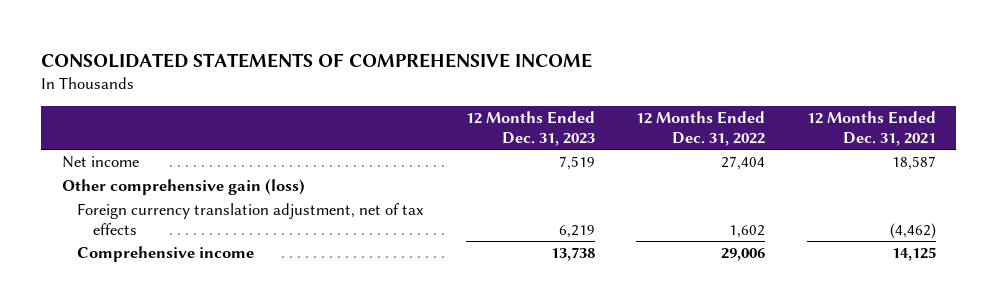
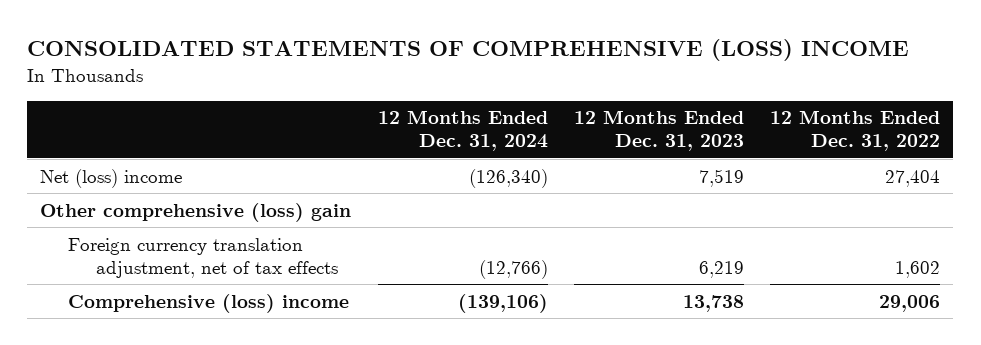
- CONSOLIDATED STATEMENTS OF COMPREHENSIVE INCOME
+ CONSOLIDATED STATEMENTS OF COMPREHENSIVE (LOSS) INCOME
- | 12 Months Ended Dec. 31, 2023 | 12 Months Ended Dec. 31, 2022 | 12 Months Ended Dec. 31, 2021
+ | 12 Months Ended Dec. 31, 2024 | 12 Months Ended Dec. 31, 2023 | 12 Months Ended Dec. 31, 2022
- Net income | 7,519 | 27,404 | 18,587
- Other comprehensive gain (loss)
+ Net (loss) income | (126,340) | 7,519 | 27,404
+ Other comprehensive (loss) gain
- Comprehensive income | 13,738 | 29,006 | 14,125
+ Comprehensive (loss) income | (139,106) | 13,738 | 29,006

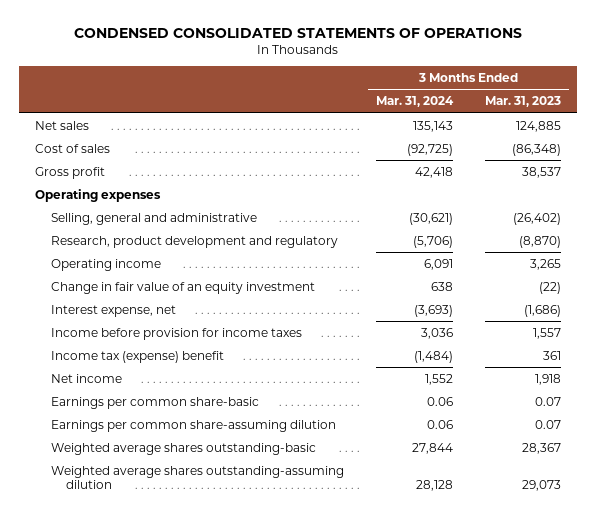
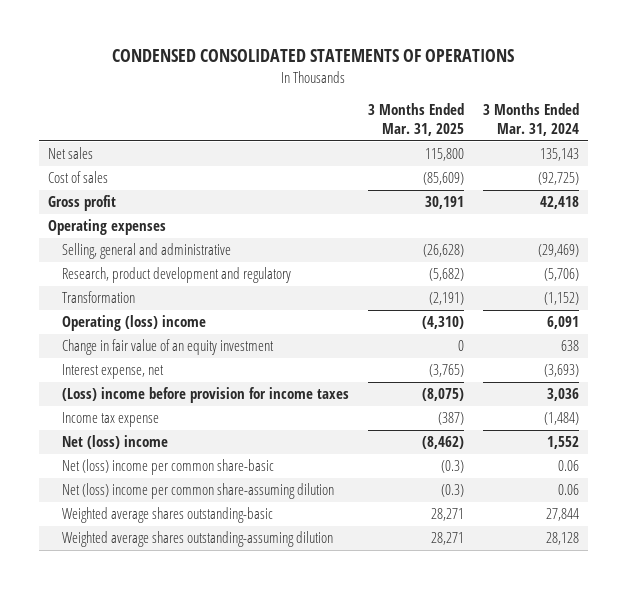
- | 3 Months Ended Mar. 31, 2024 | 3 Months Ended Mar. 31, 2023
+ | 3 Months Ended Mar. 31, 2025 | 3 Months Ended Mar. 31, 2024
- Selling, general and administrative | (30,621) | (26,402)
+ Selling, general and administrative | (26,628) | (29,469)
- Operating income | 6,091 | 3,265
+ Transformation | (2,191) | (1,152)
+ Operating (loss) income | (4,310) | 6,091
- Income before provision for income taxes | 3,036 | 1,557
- Income tax (expense) benefit | (1,484) | 361
- Net income | 1,552 | 1,918
- Earnings per common share-basic | 0.06 | 0.07
- Earnings per common share-assuming dilution | 0.06 | 0.07
+ (Loss) income before provision for income taxes | (8,075) | 3,036
+ Income tax expense | (387) | (1,484)
+ Net (loss) income | (8,462) | 1,552
+ Net (loss) income per common share-basic | (0.3) | 0.06
+ Net (loss) income per common share-assuming dilution | (0.3) | 0.06

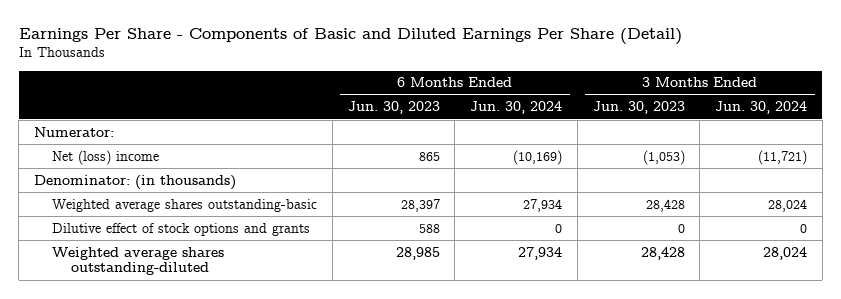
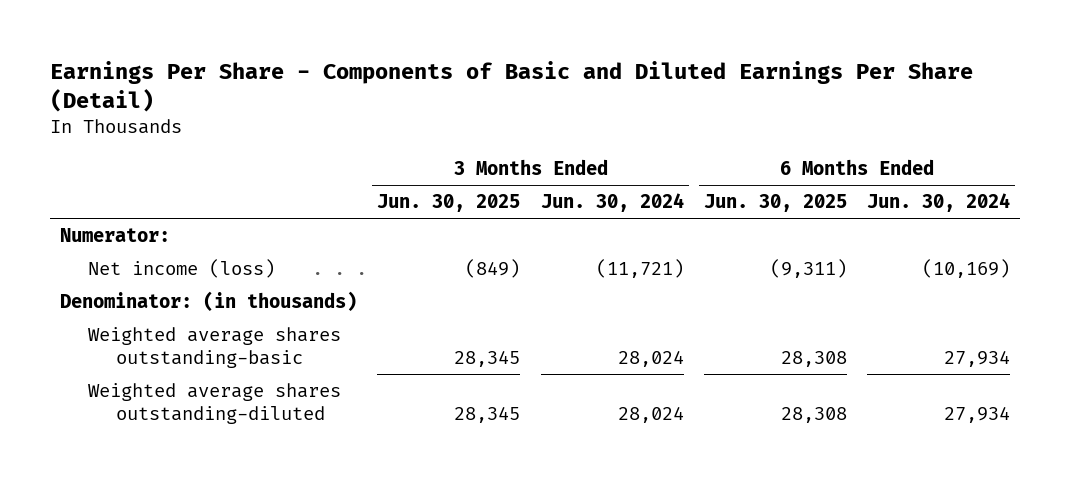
- | 6 Months Ended Jun. 30, 2023 | 6 Months Ended Jun. 30, 2024 | 3 Months Ended Jun. 30, 2023 | 3 Months Ended Jun. 30, 2024
+ | 3 Months Ended Jun. 30, 2025 | 3 Months Ended Jun. 30, 2024 | 6 Months Ended Jun. 30, 2025 | 6 Months Ended Jun. 30, 2024
- Net (loss) income | 865 | (10,169) | (1,053) | (11,721)
+ Net income (loss) | (849) | (11,721) | (9,311) | (10,169)
- Dilutive effect of stock options and grants | 588 | 0 | 0 | 0

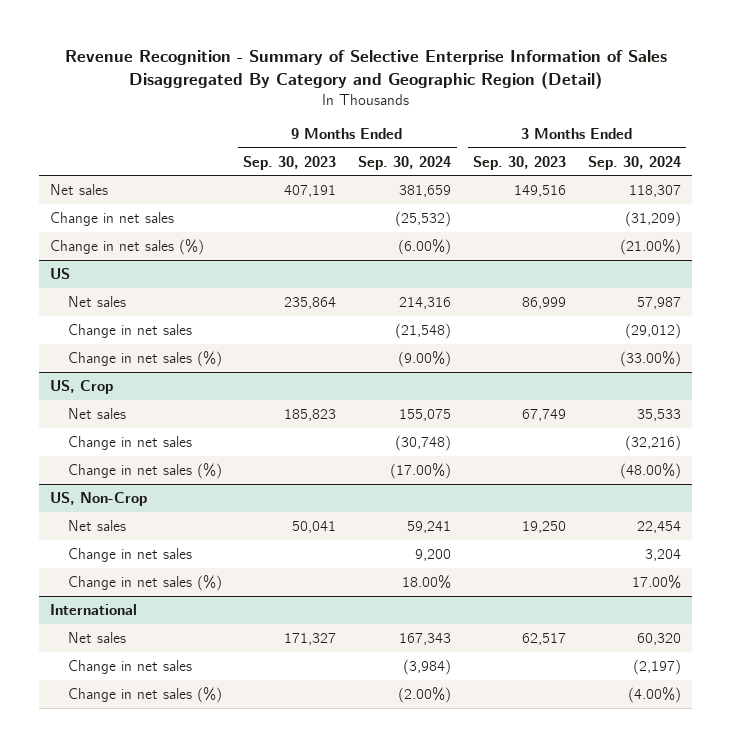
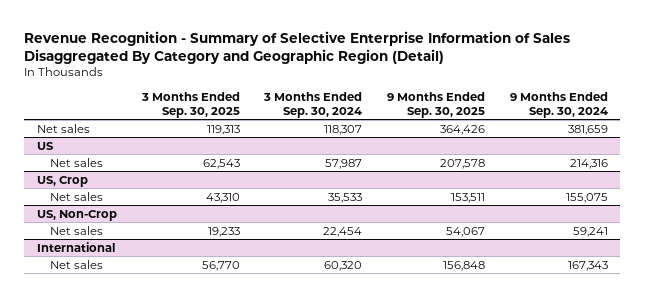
- | 9 Months Ended Sep. 30, 2023 | 9 Months Ended Sep. 30, 2024 | 3 Months Ended Sep. 30, 2023 | 3 Months Ended Sep. 30, 2024
+ | 3 Months Ended Sep. 30, 2025 | 3 Months Ended Sep. 30, 2024 | 9 Months Ended Sep. 30, 2025 | 9 Months Ended Sep. 30, 2024
- Change in net sales | | (25,532) | | (31,209)
- Change in net sales (%) | | (6.00%) | | (21.00%)
@ US
- Change in net sales | | (21,548) | | (29,012)
- Change in net sales (%) | | (9.00%) | | (33.00%)
@ US, Crop
- Change in net sales | | (30,748) | | (32,216)
- Change in net sales (%) | | (17.00%) | | (48.00%)
@ US, Non-Crop
- Change in net sales | | 9,200 | | 3,204
- Change in net sales (%) | | 18.00% | | 17.00%
@ International
- Change in net sales | | (3,984) | | (2,197)
- Change in net sales (%) | | (2.00%) | | (4.00%)

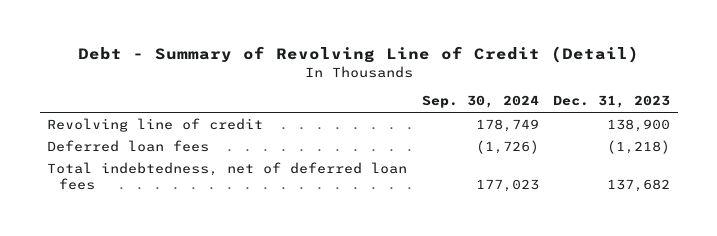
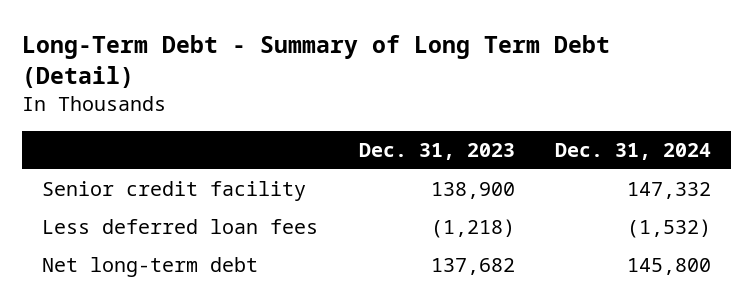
- Debt - Summary of Revolving Line of Credit (Detail)
+ Long-Term Debt - Summary of Long Term Debt (Detail)
- | Sep. 30, 2024 | Dec. 31, 2023
+ | Dec. 31, 2023 | Dec. 31, 2024
- Revolving line of credit | 178,749 | 138,900
- Deferred loan fees | (1,726) | (1,218)
- Total indebtedness, net of deferred loan fees | 177,023 | 137,682
+ Senior credit facility | 138,900 | 147,332
+ Less deferred loan fees | (1,218) | (1,532)
+ Net long-term debt | 137,682 | 145,800

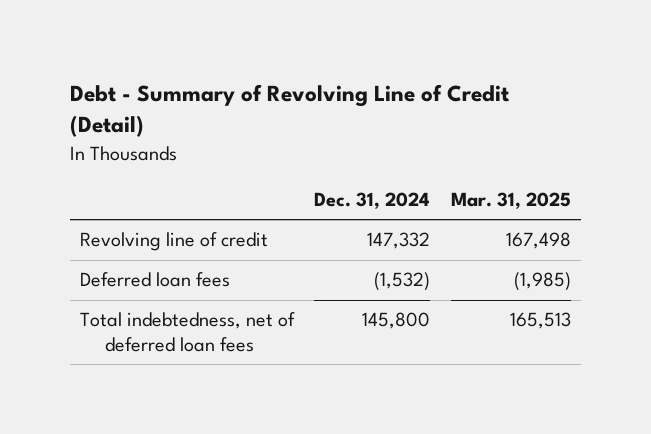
- Long-Term Debt - Summary of Long Term Debt (Detail)
+ Debt - Summary of Revolving Line of Credit (Detail)
- | Dec. 31, 2023 | Dec. 31, 2024
+ | Dec. 31, 2024 | Mar. 31, 2025
- Senior credit facility | 138,900 | 147,332
- Less deferred loan fees | (1,218) | (1,532)
- Net long-term debt | 137,682 | 145,800
+ Revolving line of credit | 147,332 | 167,498
+ Deferred loan fees | (1,532) | (1,985)
+ Total indebtedness, net of deferred loan fees | 145,800 | 165,513

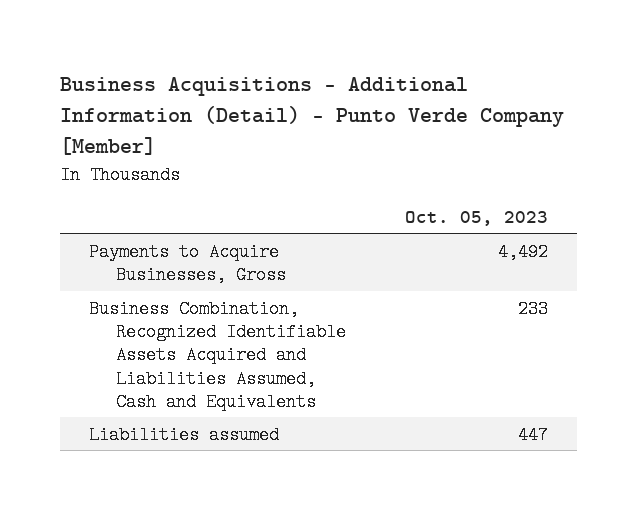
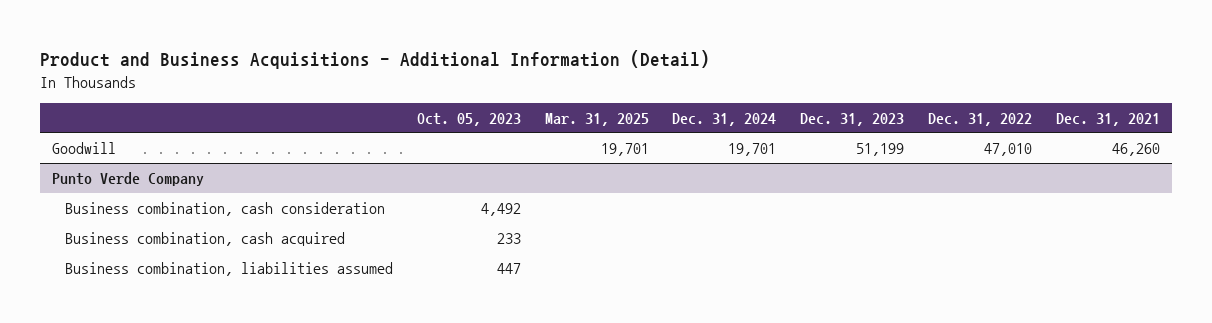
- Business Acquisitions - Additional Information (Detail) - Punto Verde Company [Member]
+ Product and Business Acquisitions - Additional Information (Detail)
- | Oct. 05, 2023
+ | Oct. 05, 2023 | Mar. 31, 2025 | Dec. 31, 2024 | Dec. 31, 2023 | Dec. 31, 2022 | Dec. 31, 2021
- Payments to Acquire Businesses, Gross | 4,492
- Business Combination, Recognized Identifiable Assets Acquired and Liabilities Assumed, Cash and Equivalents | 233
- Liabilities assumed | 447
+ Goodwill | | 19,701 | 19,701 | 51,199 | 47,010 | 46,260
+ Punto Verde Company
+ Business combination, cash consideration | 4,492 | | | | |
+ Business combination, cash acquired | 233 | | | | |
+ Business combination, liabilities assumed | 447 | | | | |

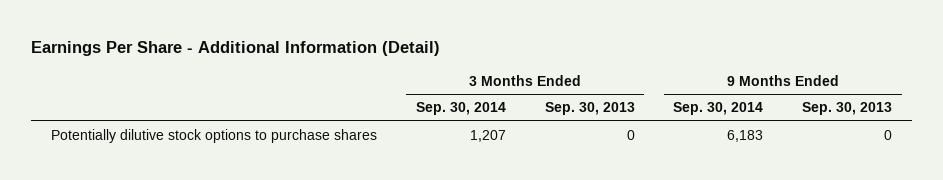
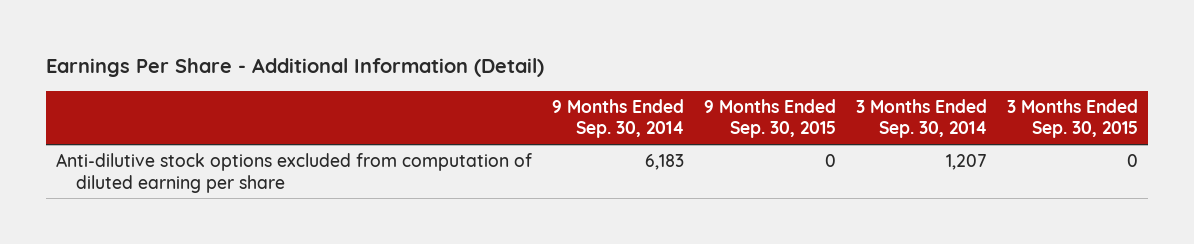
- | 3 Months Ended Sep. 30, 2014 | 3 Months Ended Sep. 30, 2013 | 9 Months Ended Sep. 30, 2014 | 9 Months Ended Sep. 30, 2013
+ | 9 Months Ended Sep. 30, 2014 | 9 Months Ended Sep. 30, 2015 | 3 Months Ended Sep. 30, 2014 | 3 Months Ended Sep. 30, 2015
- Potentially dilutive stock options to purchase shares | 1,207 | 0 | 6,183 | 0
+ Anti-dilutive stock options excluded from computation of diluted earning per share | 6,183 | 0 | 1,207 | 0

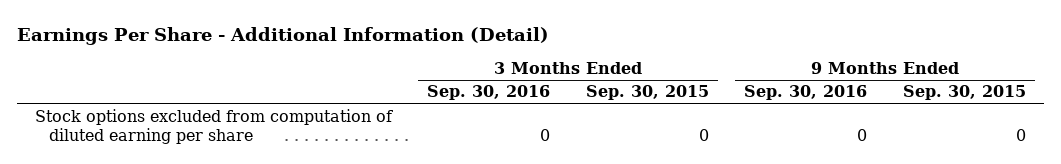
- | 9 Months Ended Sep. 30, 2014 | 9 Months Ended Sep. 30, 2015 | 3 Months Ended Sep. 30, 2014 | 3 Months Ended Sep. 30, 2015
+ | 3 Months Ended Sep. 30, 2016 | 3 Months Ended Sep. 30, 2015 | 9 Months Ended Sep. 30, 2016 | 9 Months Ended Sep. 30, 2015
- Anti-dilutive stock options excluded from computation of diluted earning per share | 6,183 | 0 | 1,207 | 0
+ Stock options excluded from computation of diluted earning per share | 0 | 0 | 0 | 0

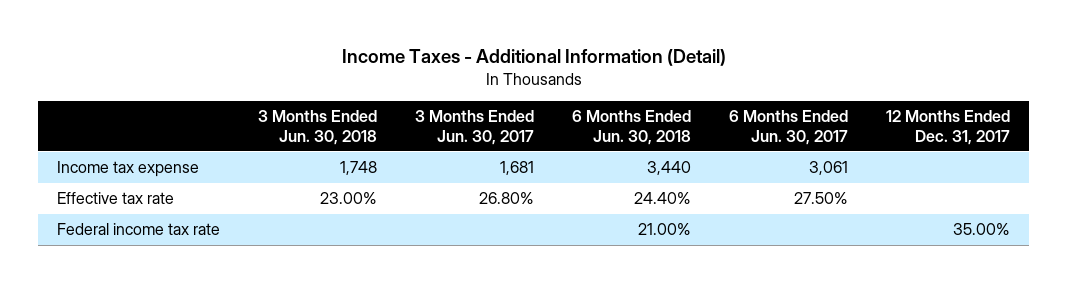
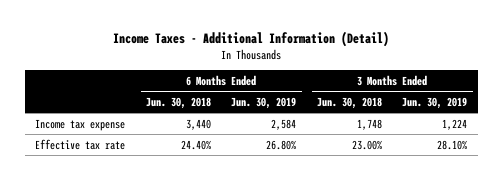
- | 3 Months Ended Jun. 30, 2018 | 3 Months Ended Jun. 30, 2017 | 6 Months Ended Jun. 30, 2018 | 6 Months Ended Jun. 30, 2017 | 12 Months Ended Dec. 31, 2017
+ | 6 Months Ended Jun. 30, 2018 | 6 Months Ended Jun. 30, 2019 | 3 Months Ended Jun. 30, 2018 | 3 Months Ended Jun. 30, 2019
- Federal income tax rate | | | 21.00% | | 35.00%

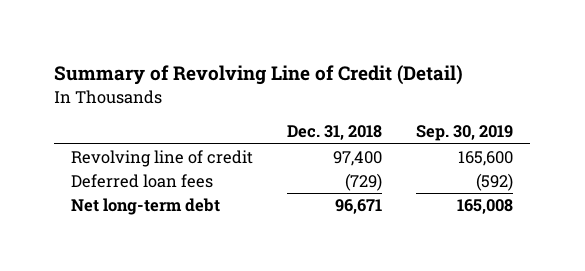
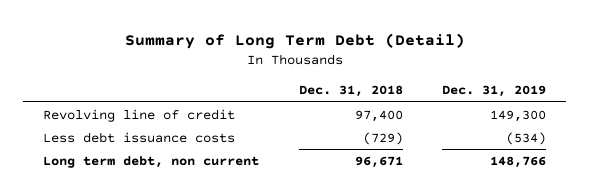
- Summary of Revolving Line of Credit (Detail)
+ Summary of Long Term Debt (Detail)
- | Dec. 31, 2018 | Sep. 30, 2019
+ | Dec. 31, 2018 | Dec. 31, 2019
- Deferred loan fees | (729) | (592)
- Net long-term debt | 96,671 | 165,008
+ Less debt issuance costs | (729) | (534)
+ Long term debt, non current | 96,671 | 148,766

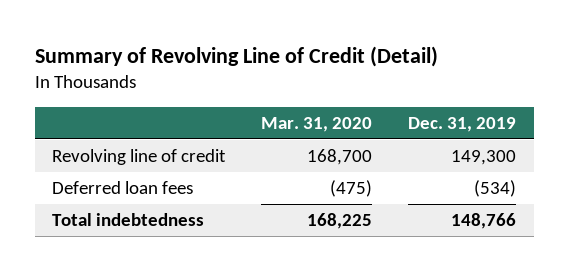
- Summary of Long Term Debt (Detail)
+ Summary of Revolving Line of Credit (Detail)
- | Dec. 31, 2018 | Dec. 31, 2019
+ | Mar. 31, 2020 | Dec. 31, 2019
- Less debt issuance costs | (729) | (534)
- Long term debt, non current | 96,671 | 148,766
+ Deferred loan fees | (475) | (534)
+ Total indebtedness | 168,225 | 148,766

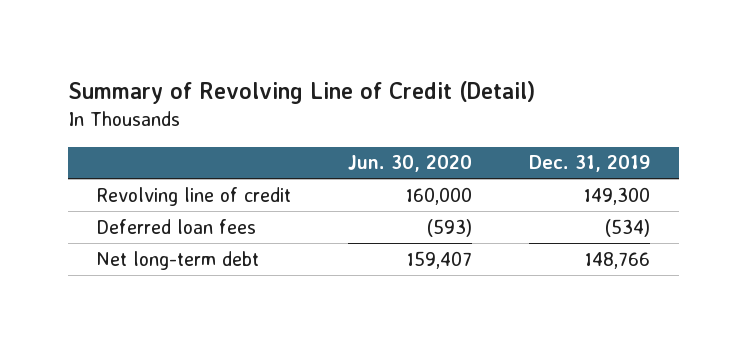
- | Mar. 31, 2020 | Dec. 31, 2019
+ | Jun. 30, 2020 | Dec. 31, 2019
- Total indebtedness | 168,225 | 148,766
+ Net long-term debt | 159,407 | 148,766

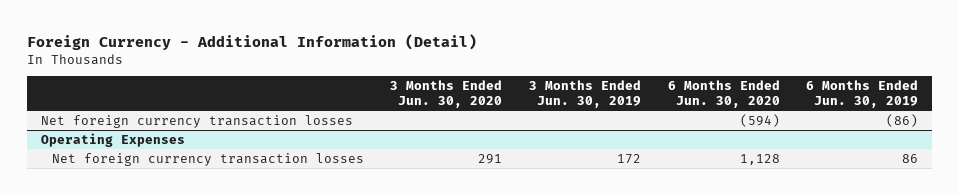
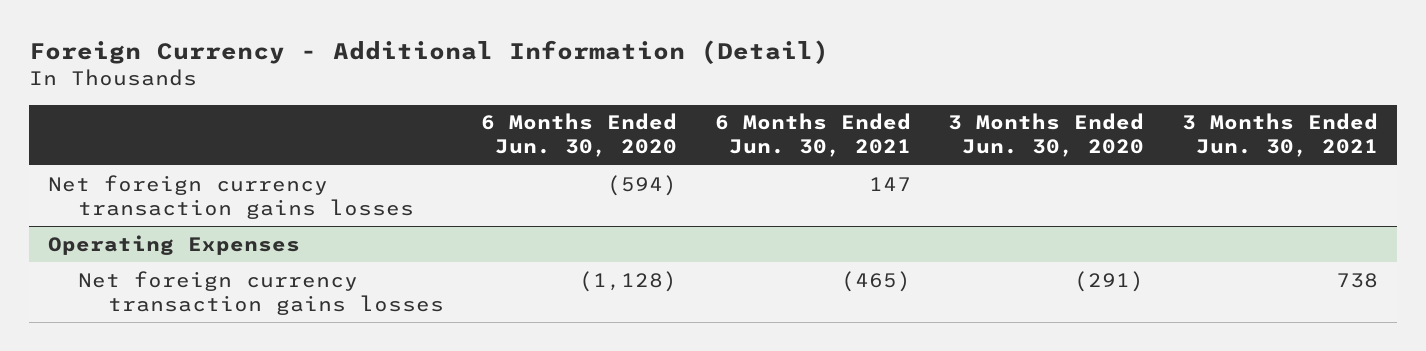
- | 3 Months Ended Jun. 30, 2020 | 3 Months Ended Jun. 30, 2019 | 6 Months Ended Jun. 30, 2020 | 6 Months Ended Jun. 30, 2019
+ | 6 Months Ended Jun. 30, 2020 | 6 Months Ended Jun. 30, 2021 | 3 Months Ended Jun. 30, 2020 | 3 Months Ended Jun. 30, 2021
- Net foreign currency transaction losses | | | (594) | (86)
+ Net foreign currency transaction gains losses | (594) | 147 | |
@ Operating Expenses
- Net foreign currency transaction losses | 291 | 172 | 1,128 | 86
+ Net foreign currency transaction gains losses | (1,128) | (465) | (291) | 738

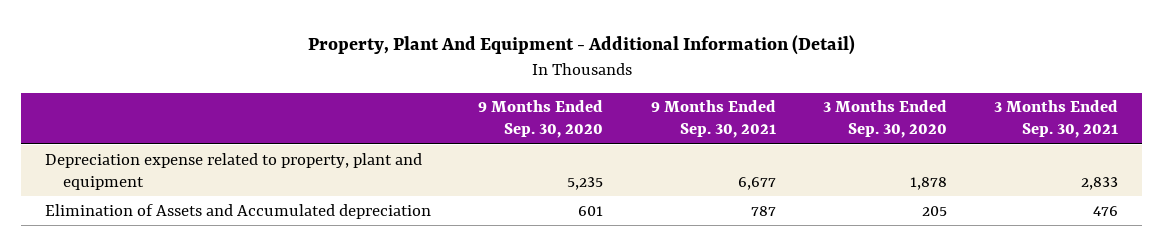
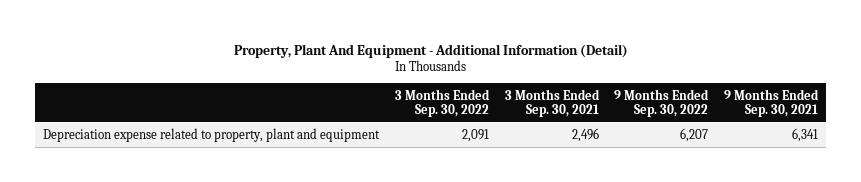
- | 9 Months Ended Sep. 30, 2020 | 9 Months Ended Sep. 30, 2021 | 3 Months Ended Sep. 30, 2020 | 3 Months Ended Sep. 30, 2021
+ | 3 Months Ended Sep. 30, 2022 | 3 Months Ended Sep. 30, 2021 | 9 Months Ended Sep. 30, 2022 | 9 Months Ended Sep. 30, 2021
- Depreciation expense related to property, plant and equipment | 5,235 | 6,677 | 1,878 | 2,833
- Elimination of Assets and Accumulated depreciation | 601 | 787 | 205 | 476
+ Depreciation expense related to property, plant and equipment | 2,091 | 2,496 | 6,207 | 6,341

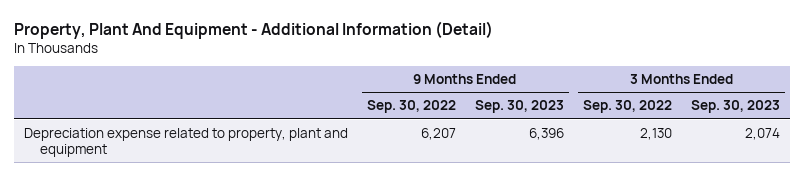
- | 3 Months Ended Sep. 30, 2022 | 3 Months Ended Sep. 30, 2021 | 9 Months Ended Sep. 30, 2022 | 9 Months Ended Sep. 30, 2021
+ | 9 Months Ended Sep. 30, 2022 | 9 Months Ended Sep. 30, 2023 | 3 Months Ended Sep. 30, 2022 | 3 Months Ended Sep. 30, 2023
- Depreciation expense related to property, plant and equipment | 2,091 | 2,496 | 6,207 | 6,341
+ Depreciation expense related to property, plant and equipment | 6,207 | 6,396 | 2,130 | 2,074

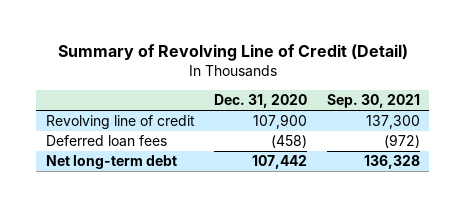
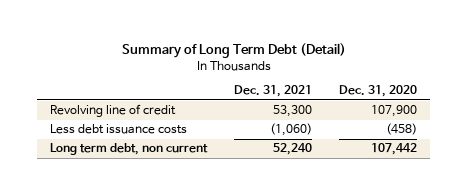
- Summary of Revolving Line of Credit (Detail)
+ Summary of Long Term Debt (Detail)
- | Dec. 31, 2020 | Sep. 30, 2021
+ | Dec. 31, 2021 | Dec. 31, 2020
- Deferred loan fees | (458) | (972)
- Net long-term debt | 107,442 | 136,328
+ Less debt issuance costs | (1,060) | (458)
+ Long term debt, non current | 52,240 | 107,442

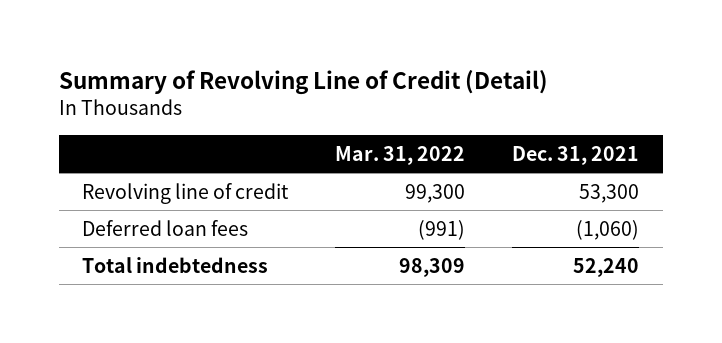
- Summary of Long Term Debt (Detail)
+ Summary of Revolving Line of Credit (Detail)
- | Dec. 31, 2021 | Dec. 31, 2020
+ | Mar. 31, 2022 | Dec. 31, 2021
- Less debt issuance costs | (1,060) | (458)
- Long term debt, non current | 52,240 | 107,442
+ Deferred loan fees | (991) | (1,060)
+ Total indebtedness | 98,309 | 52,240

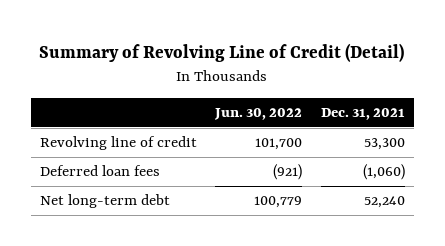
- | Mar. 31, 2022 | Dec. 31, 2021
+ | Jun. 30, 2022 | Dec. 31, 2021
- Total indebtedness | 98,309 | 52,240
+ Net long-term debt | 100,779 | 52,240

